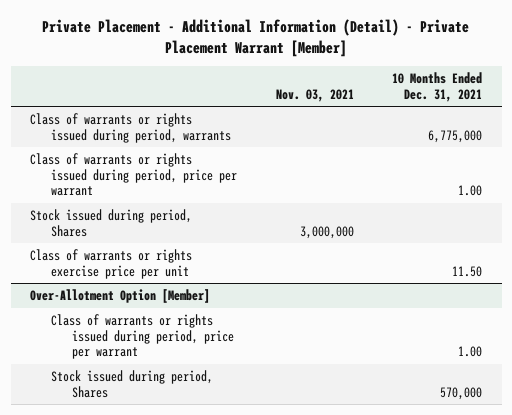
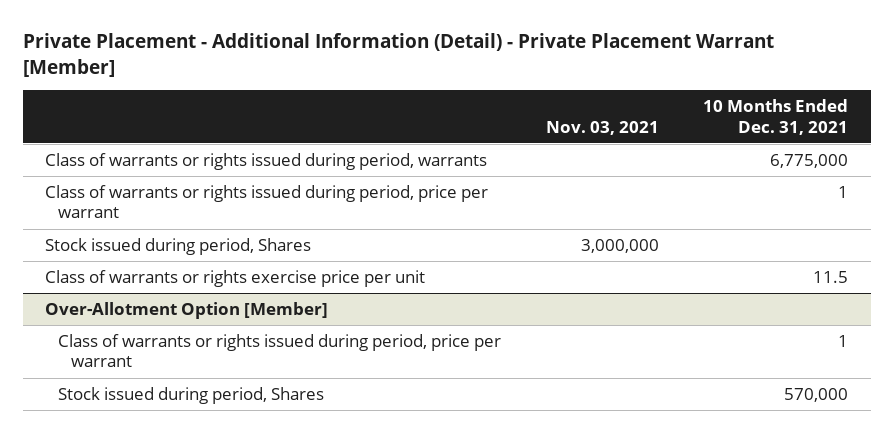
- Class of warrants or rights issued during period, price per warrant | | 1.00
+ Class of warrants or rights issued during period, price per warrant | | 1
- Class of warrants or rights exercise price per unit | | 11.50
+ Class of warrants or rights exercise price per unit | | 11.5
@ Over-Allotment Option [Member]
- Class of warrants or rights issued during period, price per warrant | | 1.00
+ Class of warrants or rights issued during period, price per warrant | | 1

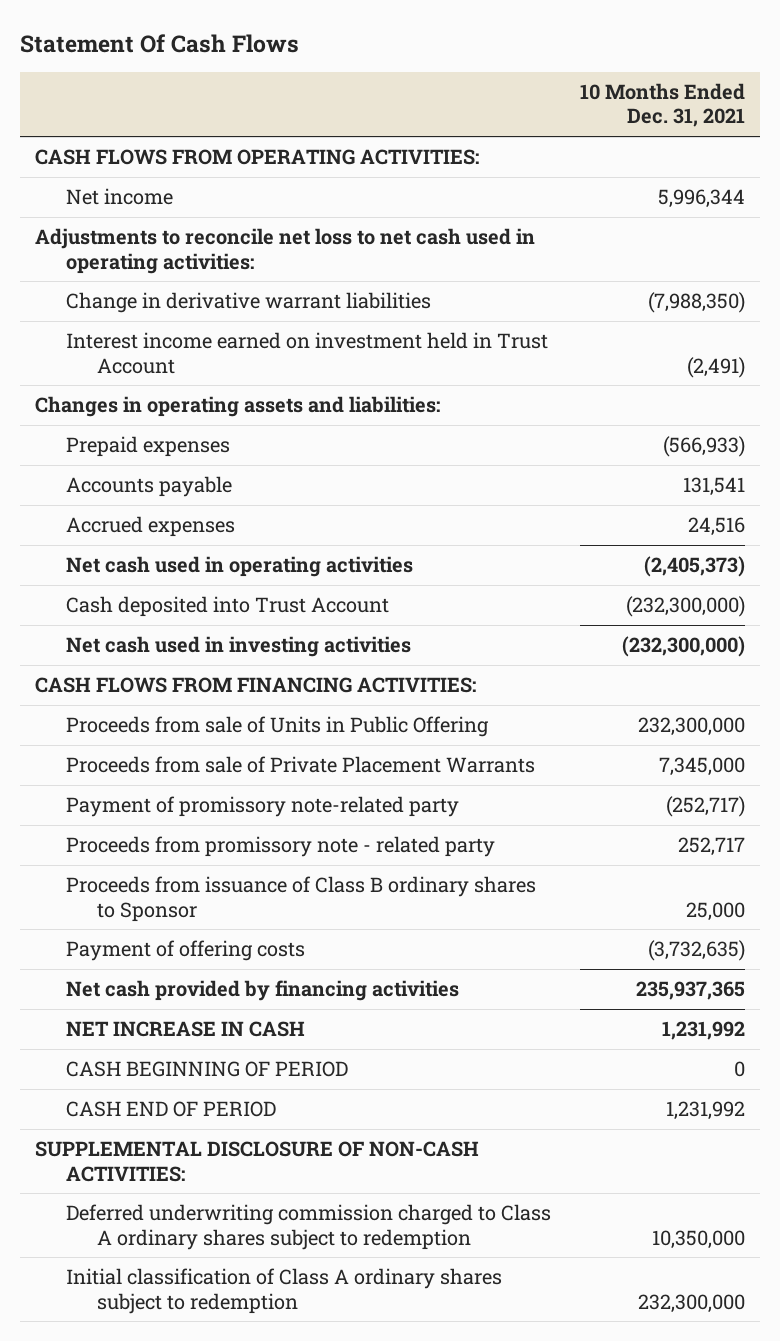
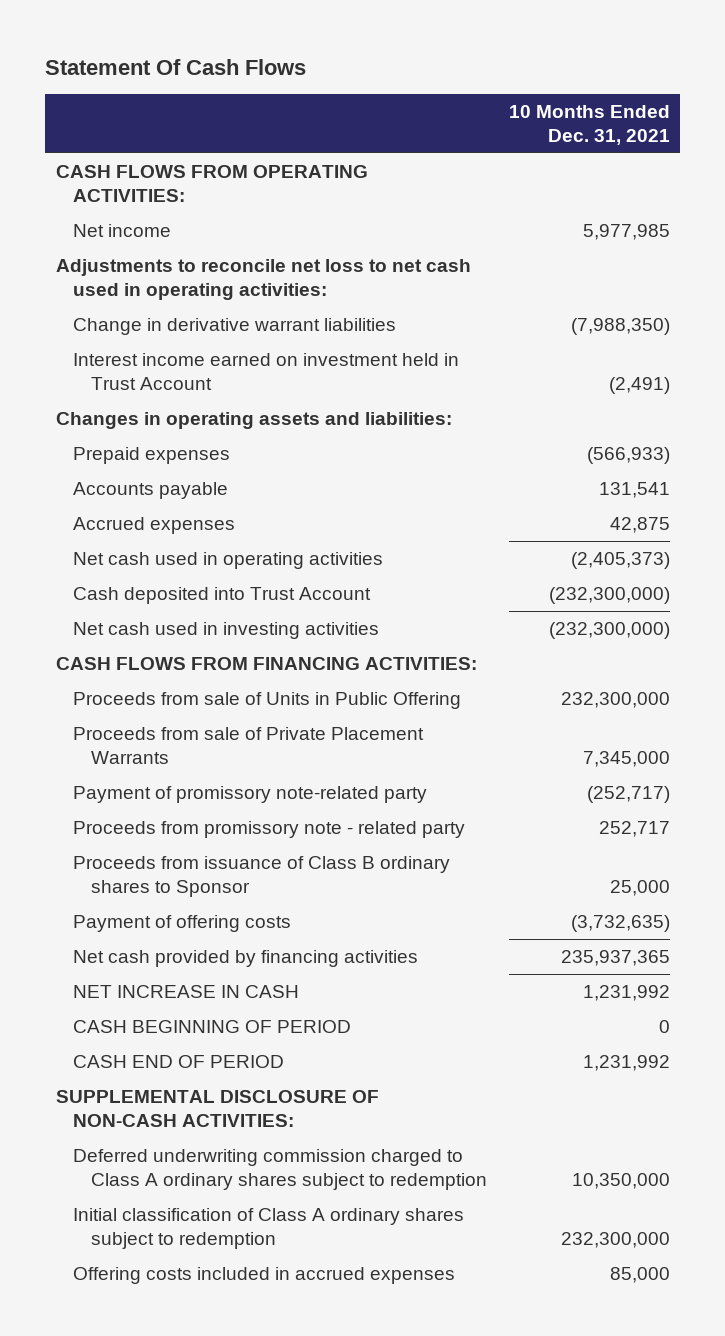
- Net income | 5,996,344
+ Net income | 5,977,985
- Accrued expenses | 24,516
+ Accrued expenses | 42,875
+ Offering costs included in accrued expenses | 85,000

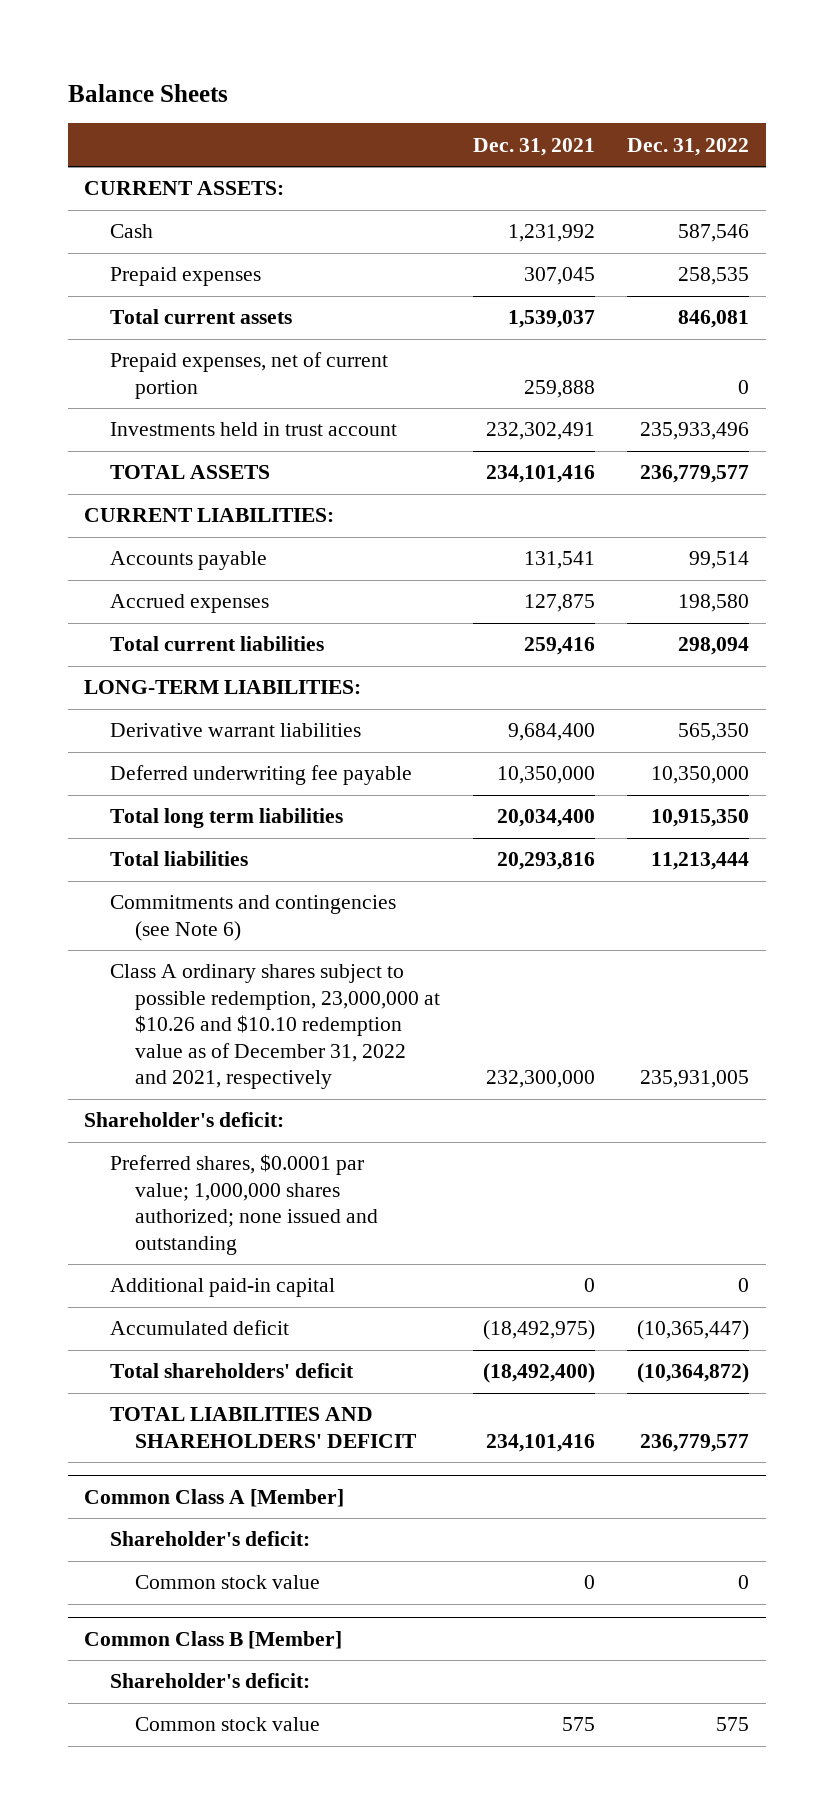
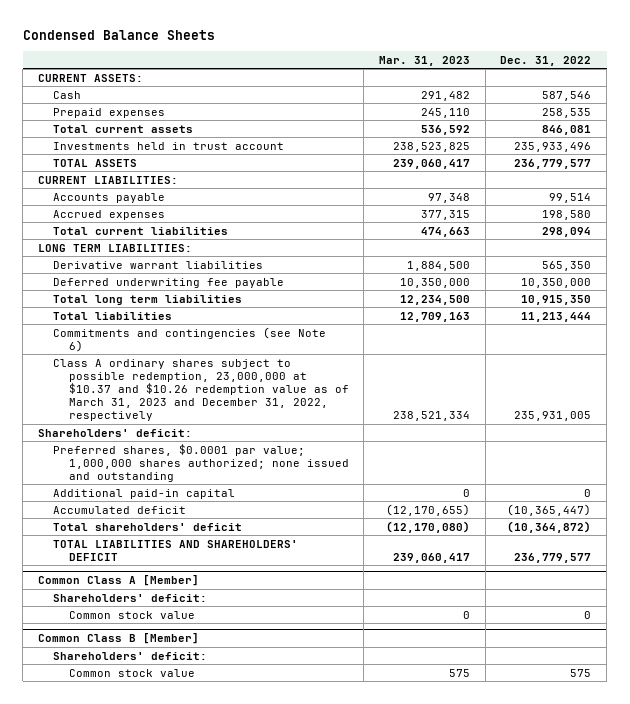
- Balance Sheets
+ Condensed Balance Sheets
- | Dec. 31, 2021 | Dec. 31, 2022
+ | Mar. 31, 2023 | Dec. 31, 2022
- Prepaid expenses, net of current portion | 259,888 | 0
- LONG-TERM LIABILITIES:
+ LONG TERM LIABILITIES:
- Class A ordinary shares subject to possible redemption, 23,000,000 at $10.26 and $10.10 redemption value as of December 31, 2022 and 2021, respectively | 232,300,000 | 235,931,005
- Shareholder's deficit:
+ Class A ordinary shares subject to possible redemption, 23,000,000 at $10.37 and $10.26 redemption value as of March 31, 2023 and December 31, 2022, respectively | 238,521,334 | 235,931,005
+ Shareholders' deficit:
@ Common Class A [Member]
- Shareholder's deficit:
+ Shareholders' deficit:
@ Common Class B [Member]
- Shareholder's deficit:
+ Shareholders' deficit:

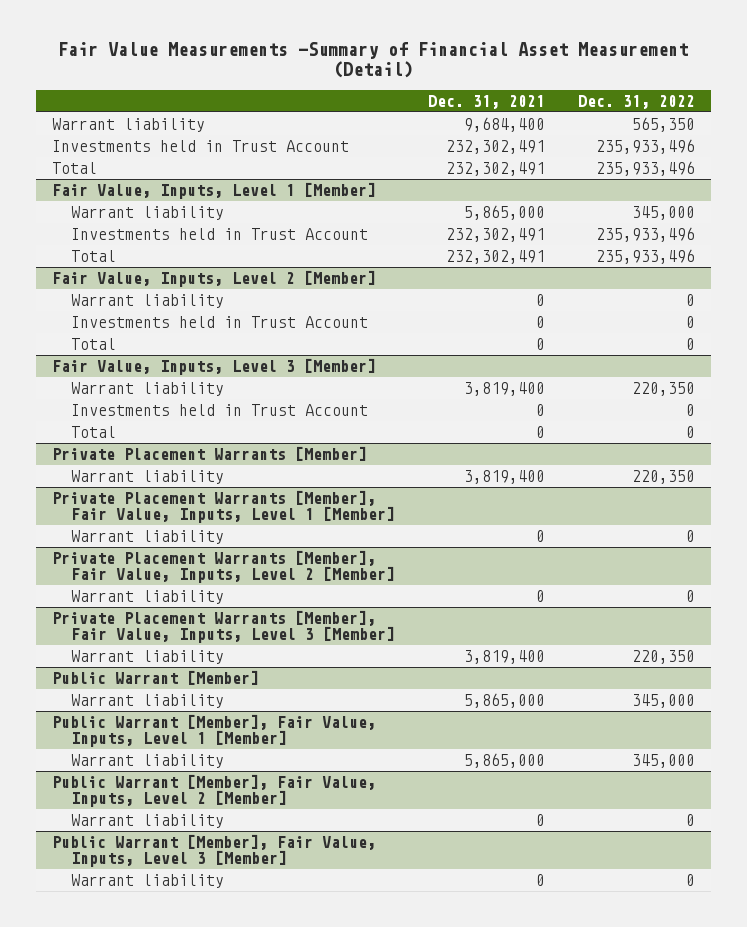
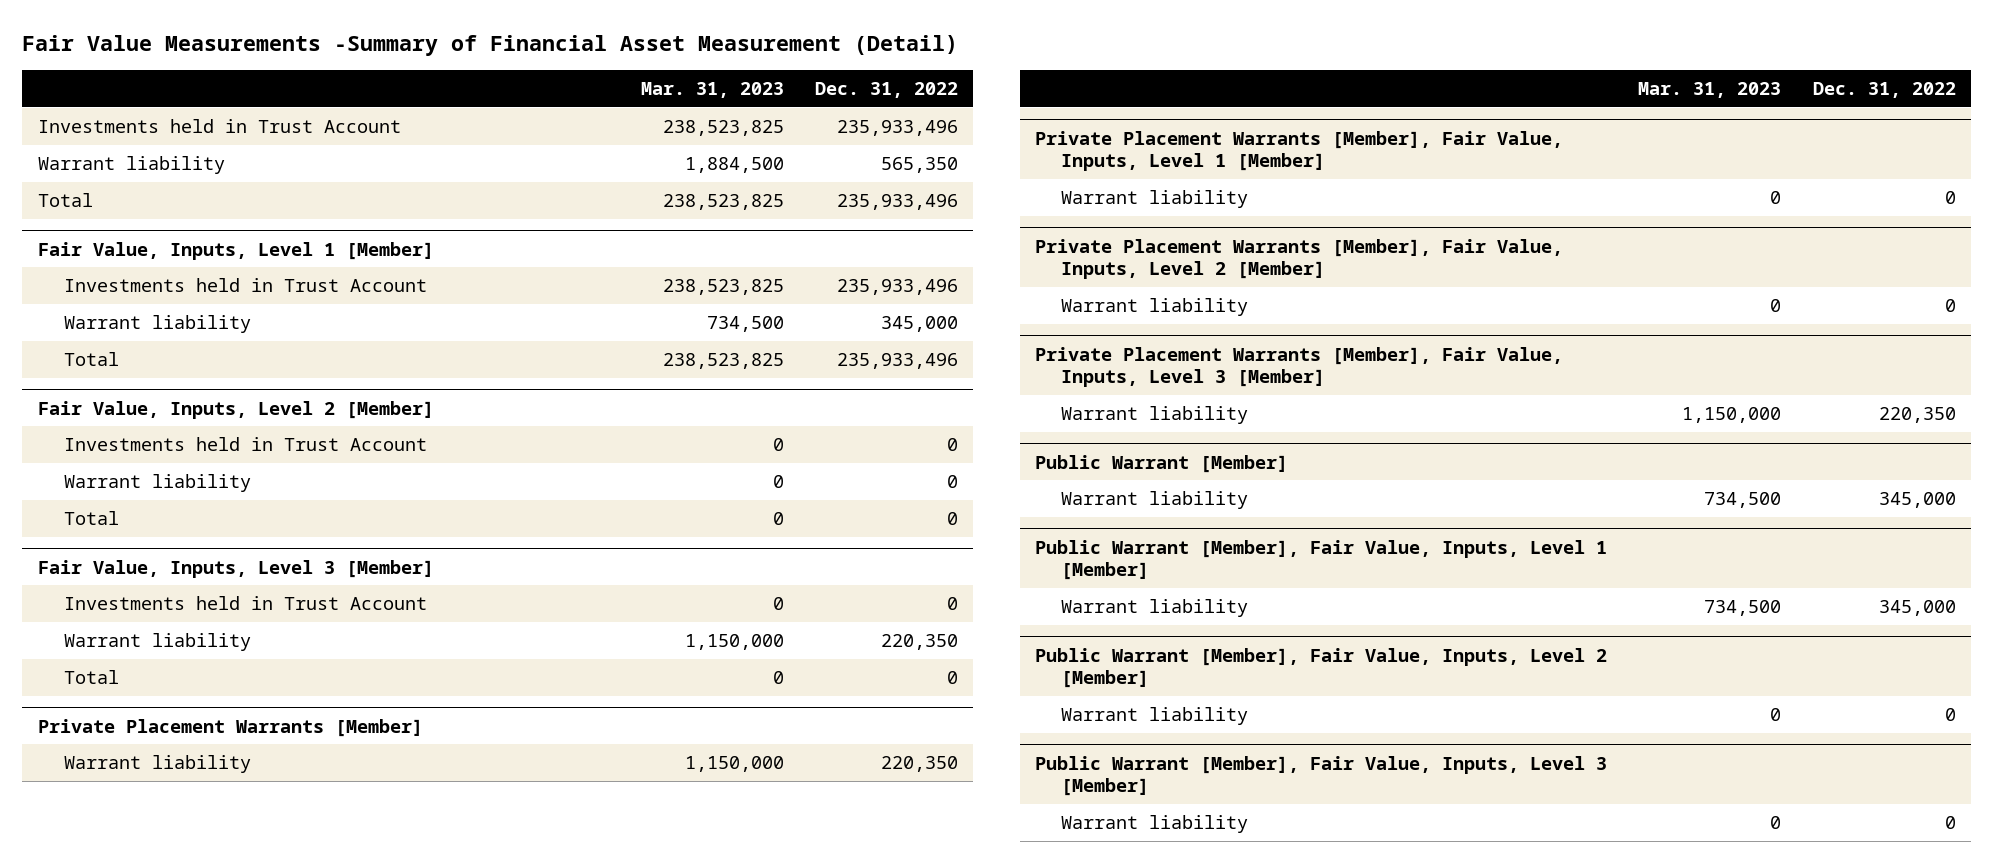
- | Dec. 31, 2021 | Dec. 31, 2022
+ | Mar. 31, 2023 | Dec. 31, 2022
moved down: Warrant liability | 1,884,500 | 565,350
@ Fair Value, Inputs, Level 1 [Member]
moved down: Warrant liability | 734,500 | 345,000
@ Fair Value, Inputs, Level 2 [Member]
moved down: Warrant liability | 0 | 0
@ Fair Value, Inputs, Level 3 [Member]
moved down: Warrant liability | 1,150,000 | 220,350

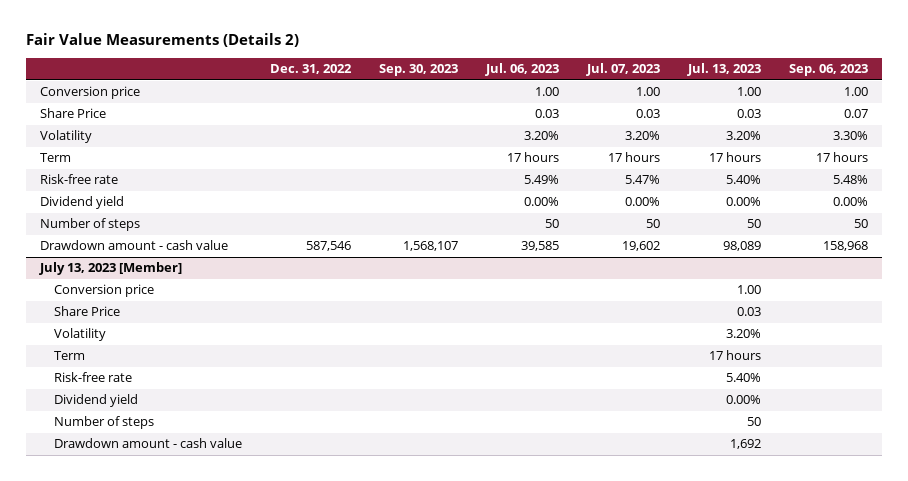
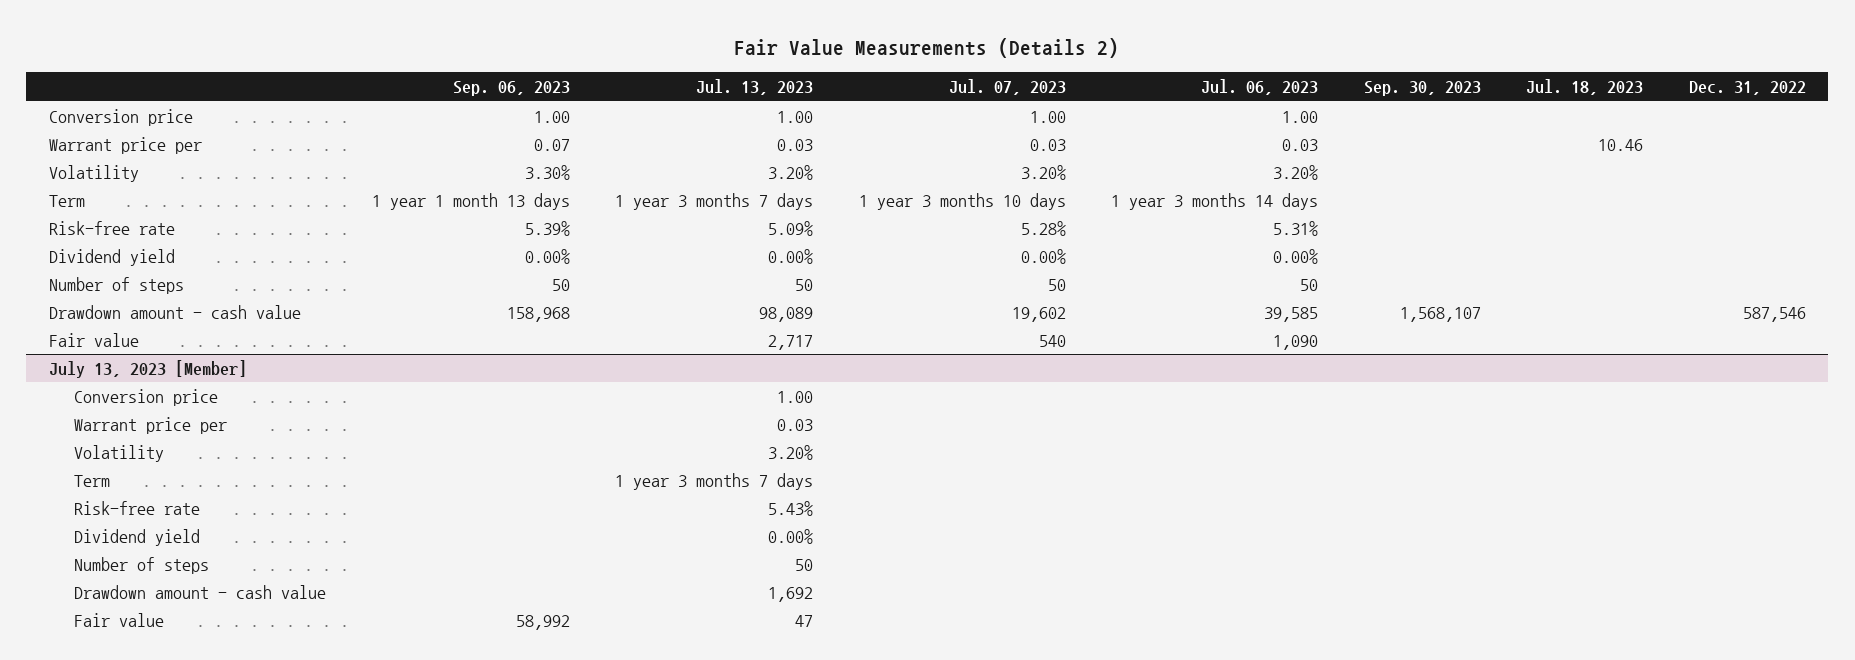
- | Dec. 31, 2022 | Sep. 30, 2023 | Jul. 06, 2023 | Jul. 07, 2023 | Jul. 13, 2023 | Sep. 06, 2023
+ | Sep. 06, 2023 | Jul. 13, 2023 | Jul. 07, 2023 | Jul. 06, 2023 | Sep. 30, 2023 | Jul. 18, 2023 | Dec. 31, 2022
- Share Price | | | 0.03 | 0.03 | 0.03 | 0.07
+ Warrant price per | 0.07 | 0.03 | 0.03 | 0.03 | | 10.46 |
- Term | | | 17 hours | 17 hours | 17 hours | 17 hours
- Risk-free rate | | | 5.49% | 5.47% | 5.40% | 5.48%
+ Term | 1 year 1 month 13 days | 1 year 3 months 7 days | 1 year 3 months 10 days | 1 year 3 months 14 days | | |
+ Risk-free rate | 5.39% | 5.09% | 5.28% | 5.31% | | |
+ Fair value | | 2,717 | 540 | 1,090 | | |
@ July 13, 2023 [Member]
- Share Price | | | | | 0.03 |
+ Warrant price per | | 0.03 | | | | |
- Term | | | | | 17 hours |
- Risk-free rate | | | | | 5.40% |
+ Term | | 1 year 3 months 7 days | | | | |
+ Risk-free rate | | 5.43% | | | | |
+ Fair value | 58,992 | 47 | | | | |

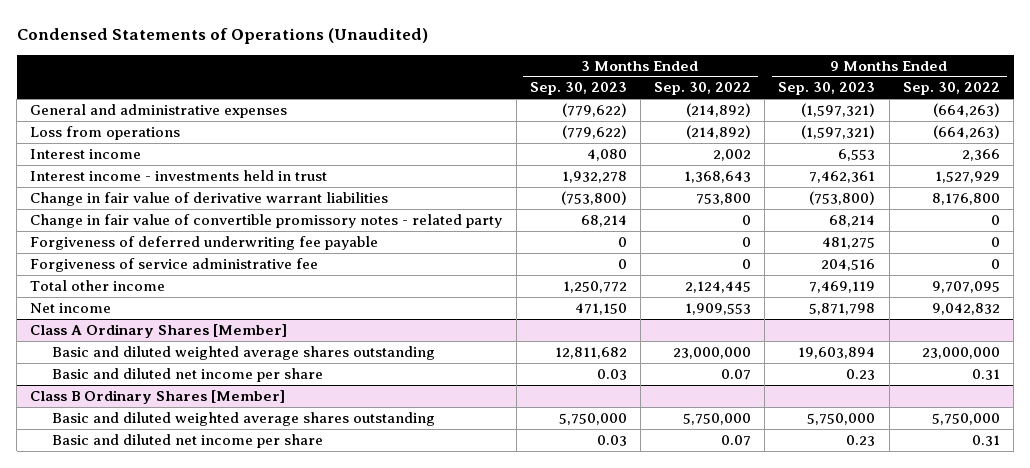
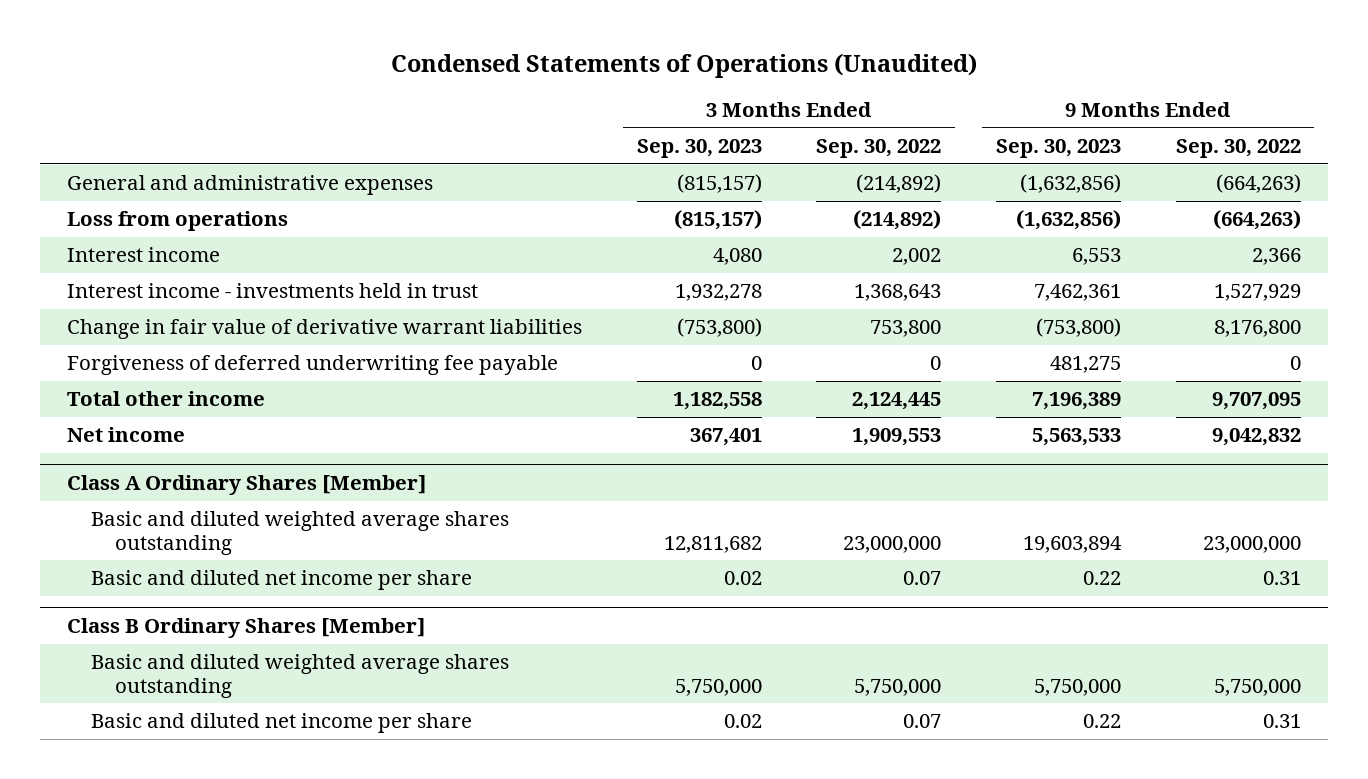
- General and administrative expenses | (779,622) | (214,892) | (1,597,321) | (664,263)
- Loss from operations | (779,622) | (214,892) | (1,597,321) | (664,263)
+ General and administrative expenses | (815,157) | (214,892) | (1,632,856) | (664,263)
+ Loss from operations | (815,157) | (214,892) | (1,632,856) | (664,263)
- Change in fair value of convertible promissory notes - related party | 68,214 | 0 | 68,214 | 0
- Forgiveness of service administrative fee | 0 | 0 | 204,516 | 0
- Total other income | 1,250,772 | 2,124,445 | 7,469,119 | 9,707,095
- Net income | 471,150 | 1,909,553 | 5,871,798 | 9,042,832
+ Total other income | 1,182,558 | 2,124,445 | 7,196,389 | 9,707,095
+ Net income | 367,401 | 1,909,553 | 5,563,533 | 9,042,832
@ Class A Ordinary Shares [Member]
- Basic and diluted net income per share | 0.03 | 0.07 | 0.23 | 0.31
+ Basic and diluted net income per share | 0.02 | 0.07 | 0.22 | 0.31
@ Class B Ordinary Shares [Member]
- Basic and diluted net income per share | 0.03 | 0.07 | 0.23 | 0.31
+ Basic and diluted net income per share | 0.02 | 0.07 | 0.22 | 0.31

